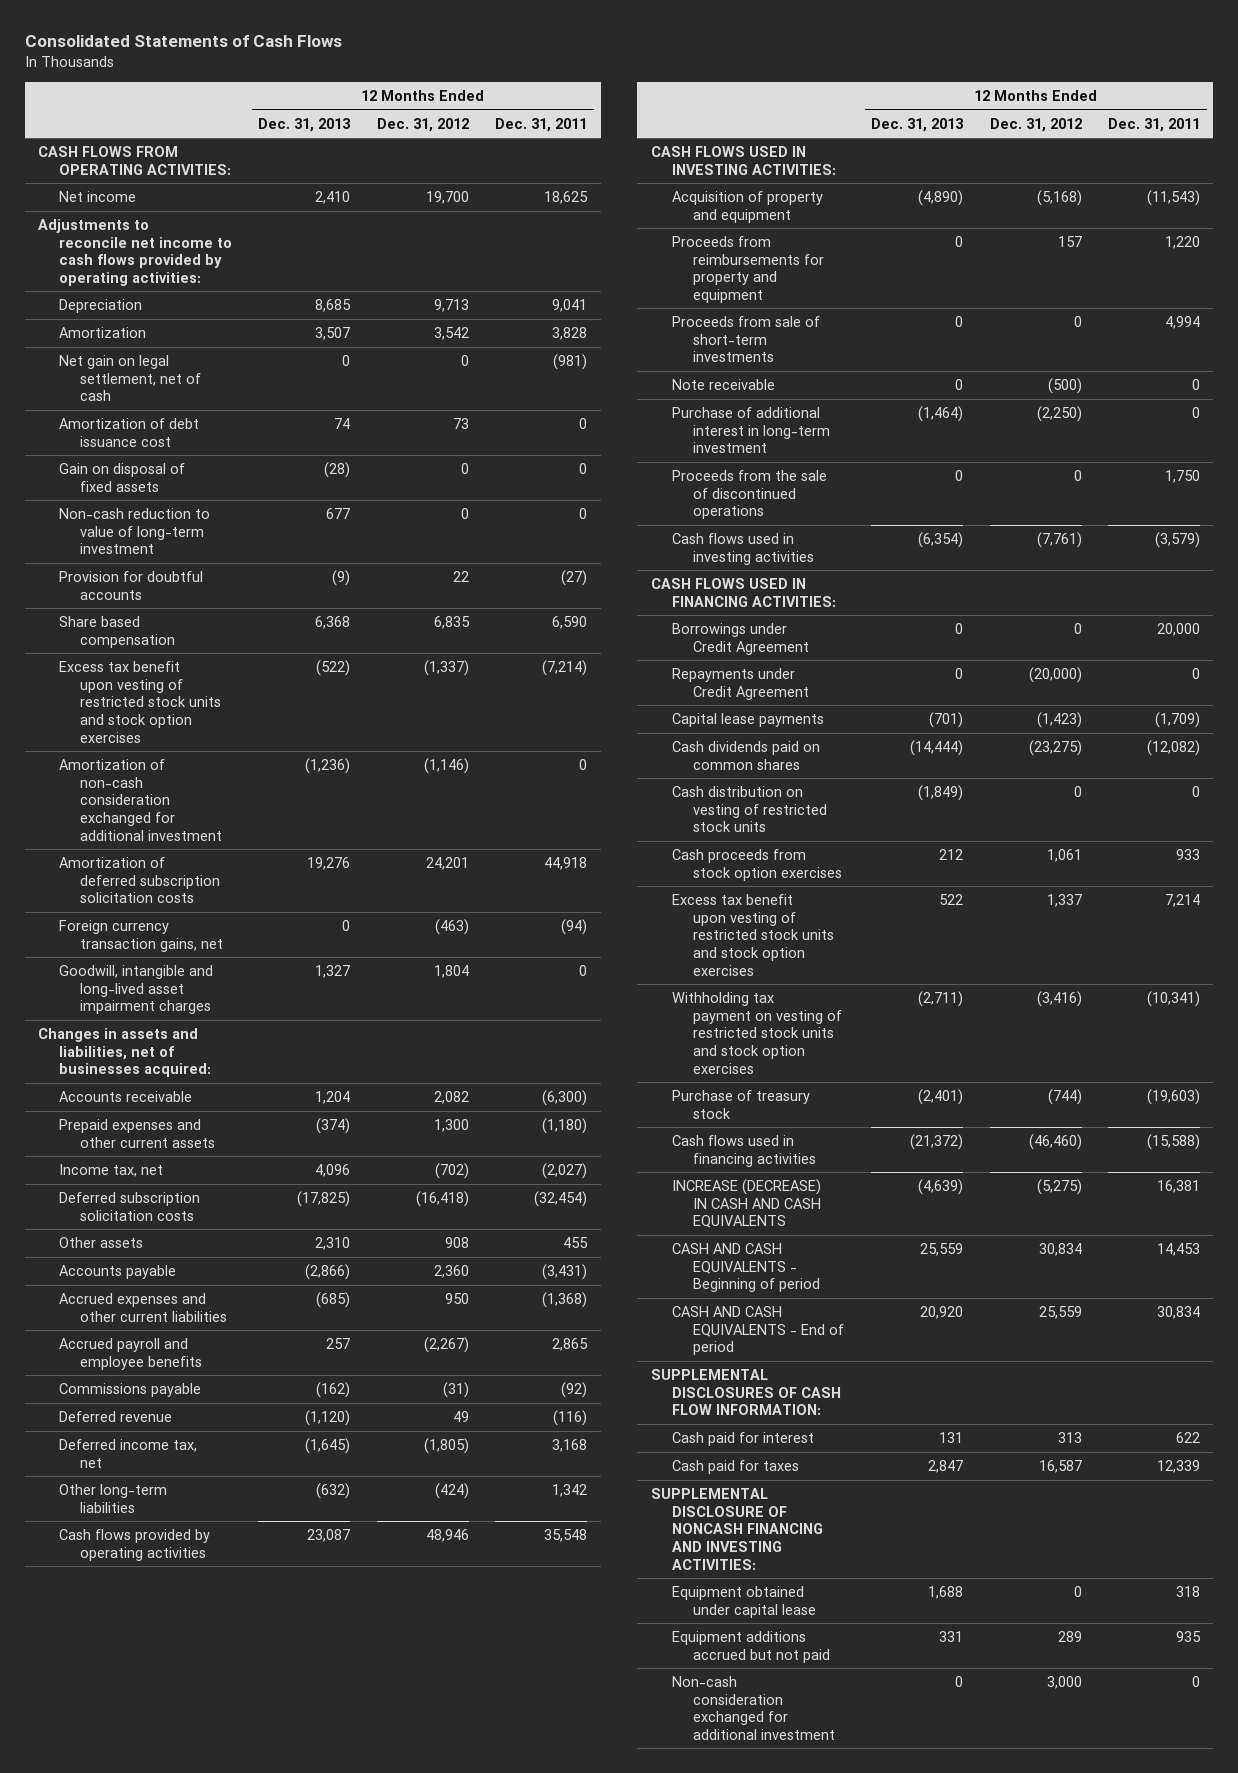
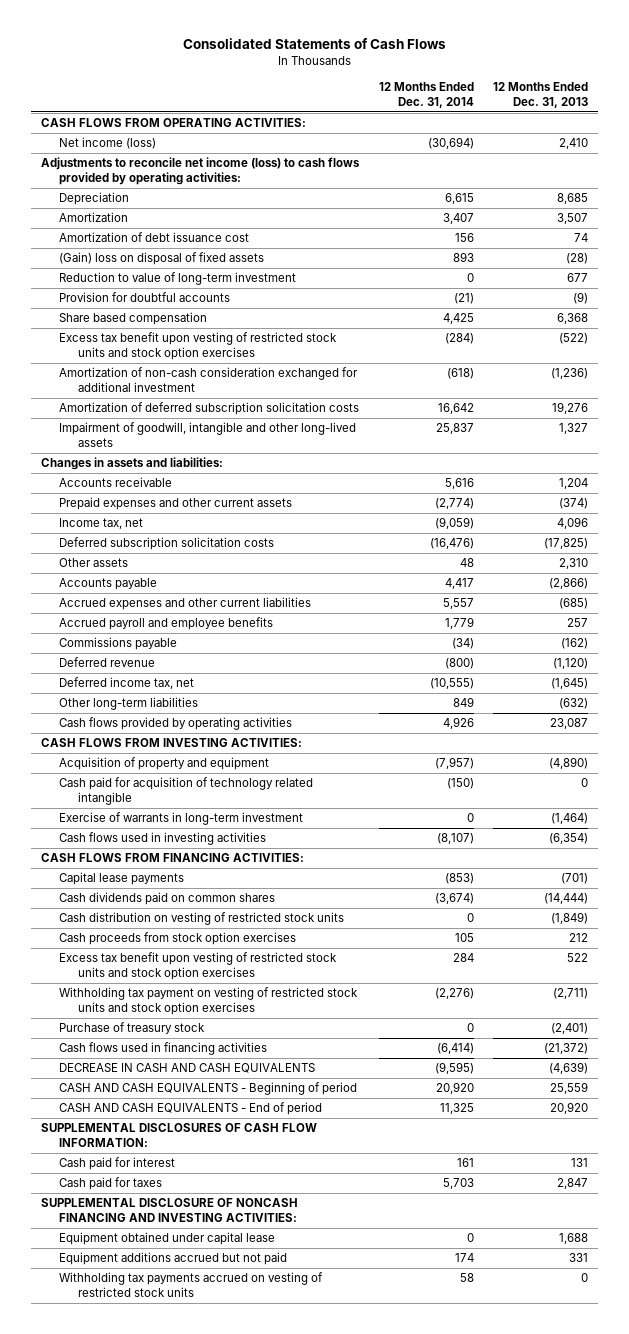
- | 12 Months Ended Dec. 31, 2013 | 12 Months Ended Dec. 31, 2012 | 12 Months Ended Dec. 31, 2011
+ | 12 Months Ended Dec. 31, 2014 | 12 Months Ended Dec. 31, 2013
- Net income | 2,410 | 19,700 | 18,625
- Adjustments to reconcile net income to cash flows provided by operating activities:
+ Net income (loss) | (30,694) | 2,410
+ Adjustments to reconcile net income (loss) to cash flows provided by operating activities:
- Net gain on legal settlement, net of cash | 0 | 0 | (981)
- Gain on disposal of fixed assets | (28) | 0 | 0
- Non-cash reduction to value of long-term investment | 677 | 0 | 0
+ (Gain) loss on disposal of fixed assets | 893 | (28)
+ Reduction to value of long-term investment | 0 | 677
- Foreign currency transaction gains, net | 0 | (463) | (94)
- Goodwill, intangible and long-lived asset impairment charges | 1,327 | 1,804 | 0
- Changes in assets and liabilities, net of businesses acquired:
+ Impairment of goodwill, intangible and other long-lived assets | 25,837 | 1,327
+ Changes in assets and liabilities:
- CASH FLOWS USED IN INVESTING ACTIVITIES:
+ CASH FLOWS FROM INVESTING ACTIVITIES:
- Proceeds from reimbursements for property and equipment | 0 | 157 | 1,220
- Proceeds from sale of short-term investments | 0 | 0 | 4,994
- Note receivable | 0 | (500) | 0
- Purchase of additional interest in long-term investment | (1,464) | (2,250) | 0
- Proceeds from the sale of discontinued operations | 0 | 0 | 1,750
+ Cash paid for acquisition of technology related intangible | (150) | 0
+ Exercise of warrants in long-term investment | 0 | (1,464)
- CASH FLOWS USED IN FINANCING ACTIVITIES:
- Borrowings under Credit Agreement | 0 | 0 | 20,000
- Repayments under Credit Agreement | 0 | (20,000) | 0
+ CASH FLOWS FROM FINANCING ACTIVITIES:
- INCREASE (DECREASE) IN CASH AND CASH EQUIVALENTS | (4,639) | (5,275) | 16,381
+ DECREASE IN CASH AND CASH EQUIVALENTS | (9,595) | (4,639)
- Non-cash consideration exchanged for additional investment | 0 | 3,000 | 0
+ Withholding tax payments accrued on vesting of restricted stock units | 58 | 0

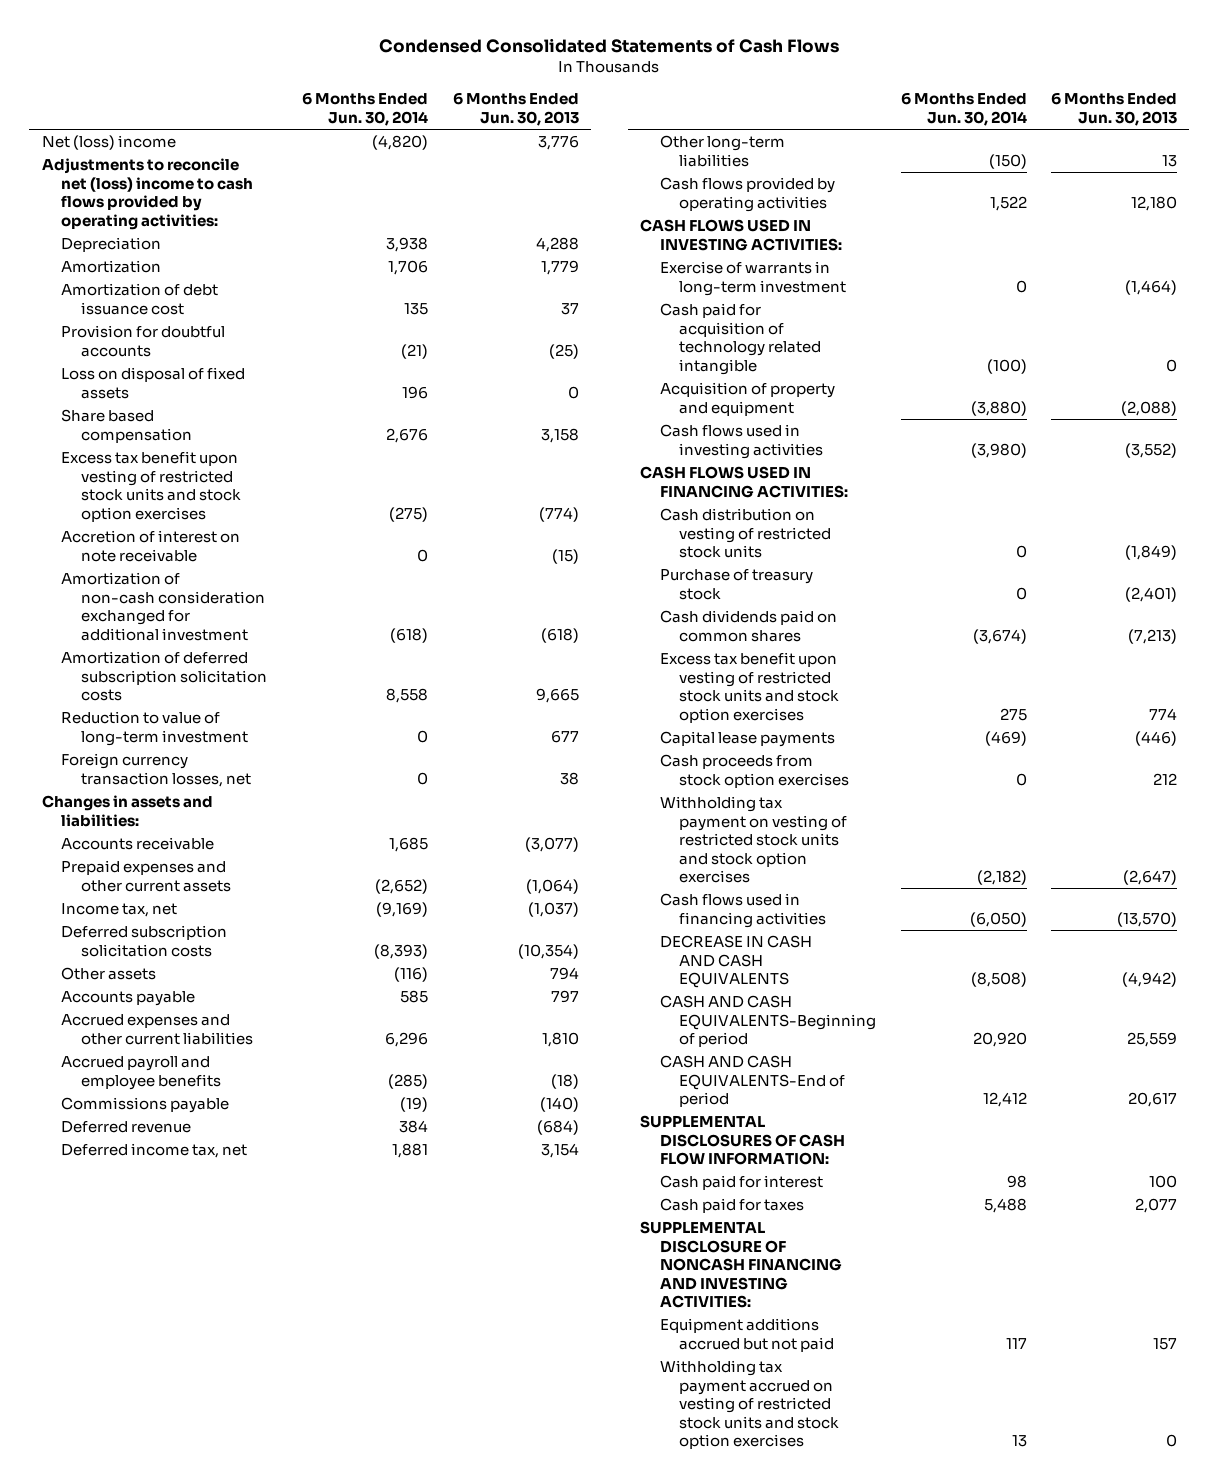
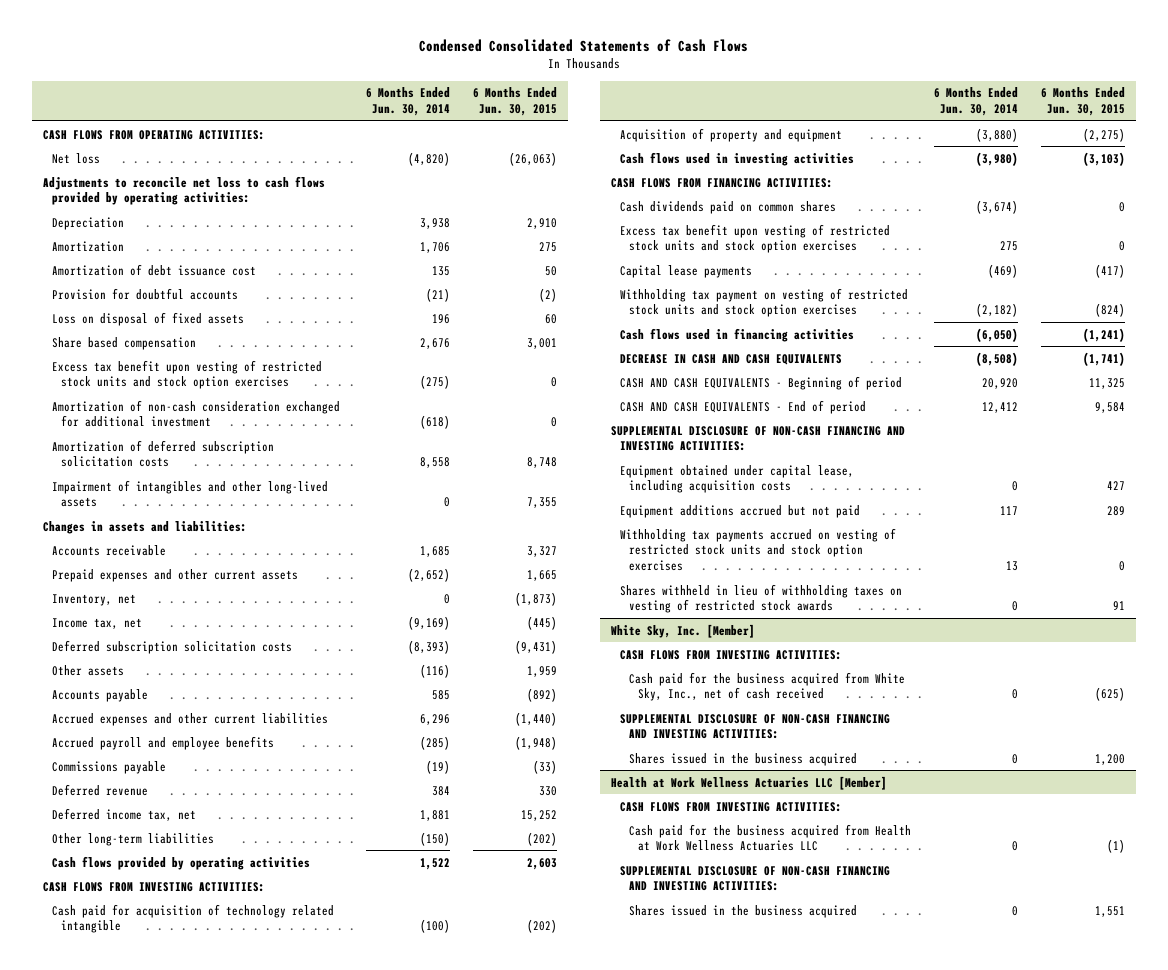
- | 6 Months Ended Jun. 30, 2014 | 6 Months Ended Jun. 30, 2013
+ | 6 Months Ended Jun. 30, 2014 | 6 Months Ended Jun. 30, 2015
- Net (loss) income | (4,820) | 3,776
- Adjustments to reconcile net (loss) income to cash flows provided by operating activities:
+ CASH FLOWS FROM OPERATING ACTIVITIES:
+ Net loss | (4,820) | (26,063)
+ Adjustments to reconcile net loss to cash flows provided by operating activities:
- Accretion of interest on note receivable | 0 | (15)
- Reduction to value of long-term investment | 0 | 677
- Foreign currency transaction losses, net | 0 | 38
+ Impairment of intangibles and other long-lived assets | 0 | 7,355
+ Inventory, net | 0 | (1,873)
- CASH FLOWS USED IN INVESTING ACTIVITIES:
- Exercise of warrants in long-term investment | 0 | (1,464)
+ CASH FLOWS FROM INVESTING ACTIVITIES:
- CASH FLOWS USED IN FINANCING ACTIVITIES:
- Cash distribution on vesting of restricted stock units | 0 | (1,849)
- Purchase of treasury stock | 0 | (2,401)
+ CASH FLOWS FROM FINANCING ACTIVITIES:
- Cash proceeds from stock option exercises | 0 | 212
- CASH AND CASH EQUIVALENTS-Beginning of period | 20,920 | 25,559
- CASH AND CASH EQUIVALENTS-End of period | 12,412 | 20,617
- SUPPLEMENTAL DISCLOSURES OF CASH FLOW INFORMATION:
- Cash paid for interest | 98 | 100
- Cash paid for taxes | 5,488 | 2,077
- SUPPLEMENTAL DISCLOSURE OF NONCASH FINANCING AND INVESTING ACTIVITIES:
+ CASH AND CASH EQUIVALENTS - Beginning of period | 20,920 | 11,325
+ CASH AND CASH EQUIVALENTS - End of period | 12,412 | 9,584
+ SUPPLEMENTAL DISCLOSURE OF NON-CASH FINANCING AND INVESTING ACTIVITIES:
+ Equipment obtained under capital lease, including acquisition costs | 0 | 427
- Withholding tax payment accrued on vesting of restricted stock units and stock option exercises | 13 | 0
+ Withholding tax payments accrued on vesting of restricted stock units and stock option exercises | 13 | 0
+ Shares withheld in lieu of withholding taxes on vesting of restricted stock awards | 0 | 91
+ White Sky, Inc. [Member]
+ CASH FLOWS FROM INVESTING ACTIVITIES:
+ Cash paid for the business acquired from White Sky, Inc., net of cash received | 0 | (625)
+ SUPPLEMENTAL DISCLOSURE OF NON-CASH FINANCING AND INVESTING ACTIVITIES:
+ Shares issued in the business acquired | 0 | 1,200
+ Health at Work Wellness Actuaries LLC [Member]
+ CASH FLOWS FROM INVESTING ACTIVITIES:
+ Cash paid for the business acquired from Health at Work Wellness Actuaries LLC | 0 | (1)
+ SUPPLEMENTAL DISCLOSURE OF NON-CASH FINANCING AND INVESTING ACTIVITIES:
+ Shares issued in the business acquired | 0 | 1,551

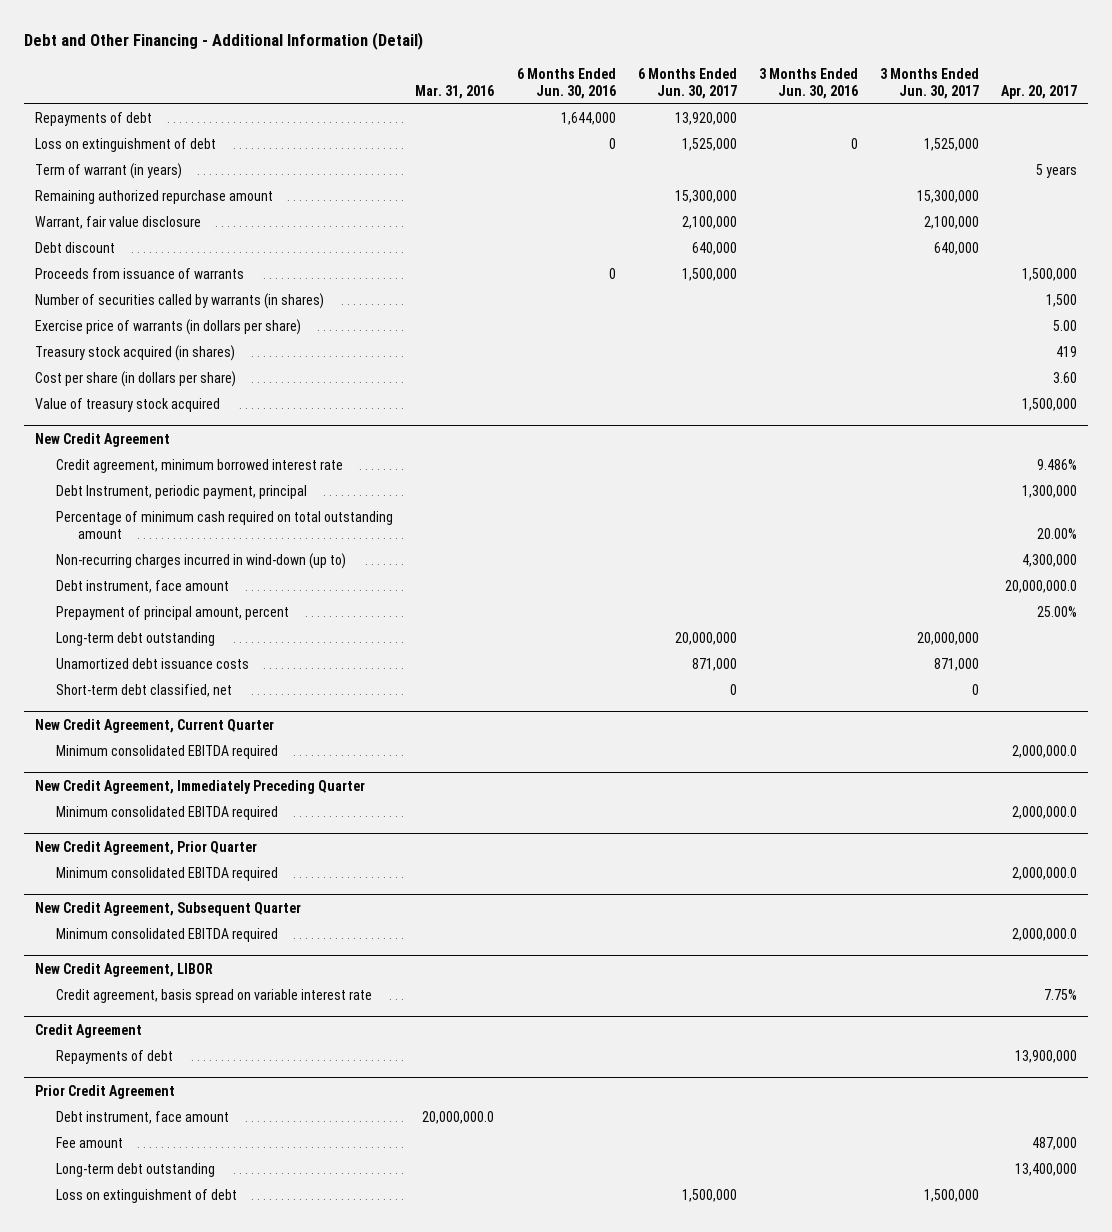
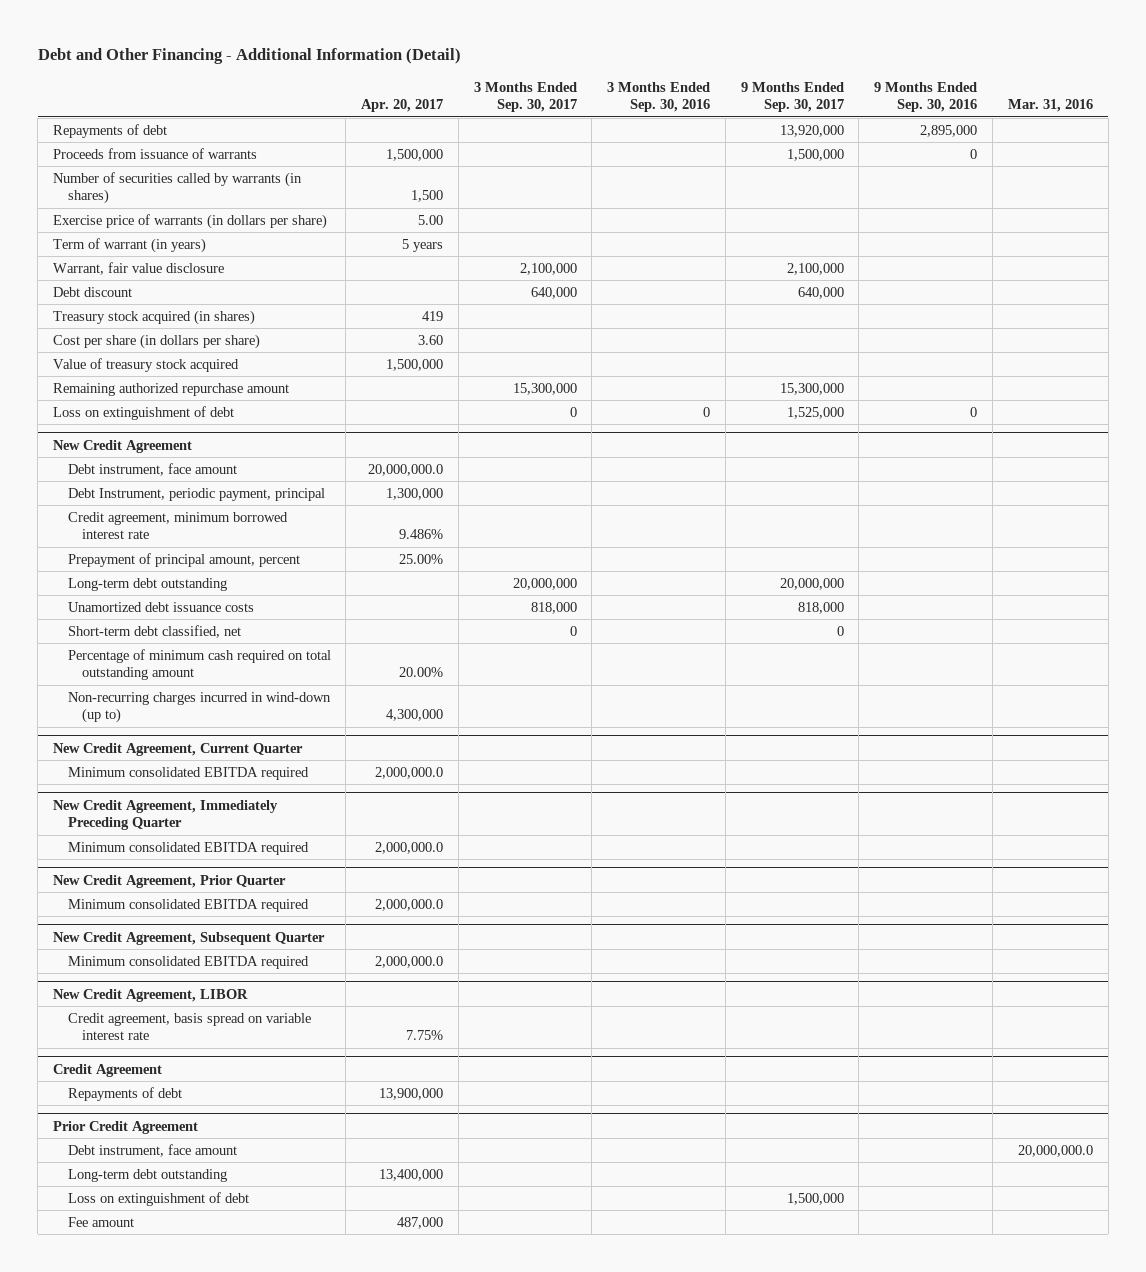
- | Mar. 31, 2016 | 6 Months Ended Jun. 30, 2016 | 6 Months Ended Jun. 30, 2017 | 3 Months Ended Jun. 30, 2016 | 3 Months Ended Jun. 30, 2017 | Apr. 20, 2017
+ | Apr. 20, 2017 | 3 Months Ended Sep. 30, 2017 | 3 Months Ended Sep. 30, 2016 | 9 Months Ended Sep. 30, 2017 | 9 Months Ended Sep. 30, 2016 | Mar. 31, 2016
moved down: Term of warrant (in years) | 5 years | | | | |
moved down: Warrant, fair value disclosure | | 2,100,000 | | 2,100,000 | |
moved down: Debt discount | | 640,000 | | 640,000 | |
moved down: Remaining authorized repurchase amount | | 15,300,000 | | 15,300,000 | |
moved down: Loss on extinguishment of debt | | 0 | 0 | 1,525,000 | 0 |
@ New Credit Agreement
moved down: Debt Instrument, periodic payment, principal | 1,300,000 | | | | |
moved down: Credit agreement, minimum borrowed interest rate | 9.486% | | | | |
moved down: Percentage of minimum cash required on total outstanding amount | 20.00% | | | | |
moved down: Non-recurring charges incurred in wind-down (up to) | 4,300,000 | | | | |
@ Prior Credit Agreement
moved down: Fee amount | 487,000 | | | | |

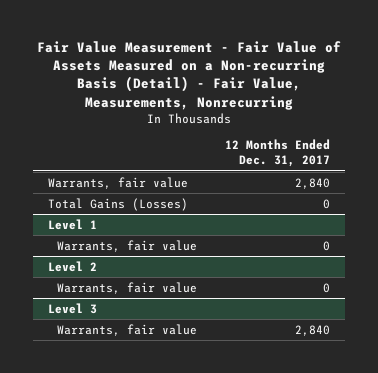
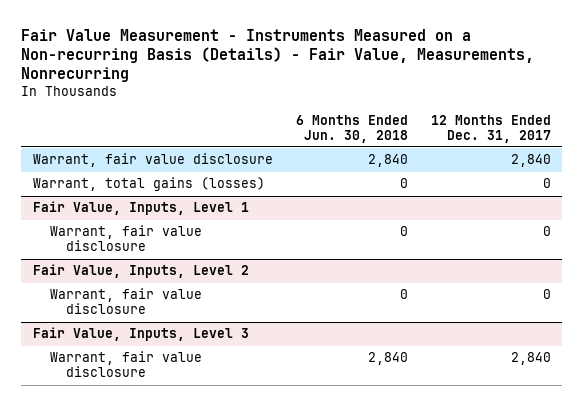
- Fair Value Measurement - Fair Value of Assets Measured on a Non-recurring Basis (Detail) - Fair Value, Measurements, Nonrecurring
+ Fair Value Measurement - Instruments Measured on a Non-recurring Basis (Details) - Fair Value, Measurements, Nonrecurring
- | 12 Months Ended Dec. 31, 2017
+ | 6 Months Ended Jun. 30, 2018 | 12 Months Ended Dec. 31, 2017
- Warrants, fair value | 2,840
- Total Gains (Losses) | 0
- Level 1
- Warrants, fair value | 0
- Level 2
- Warrants, fair value | 0
- Level 3
- Warrants, fair value | 2,840
+ Warrant, fair value disclosure | 2,840 | 2,840
+ Warrant, total gains (losses) | 0 | 0
+ Fair Value, Inputs, Level 1
+ Warrant, fair value disclosure | 0 | 0
+ Fair Value, Inputs, Level 2
+ Warrant, fair value disclosure | 0 | 0
+ Fair Value, Inputs, Level 3
+ Warrant, fair value disclosure | 2,840 | 2,840

